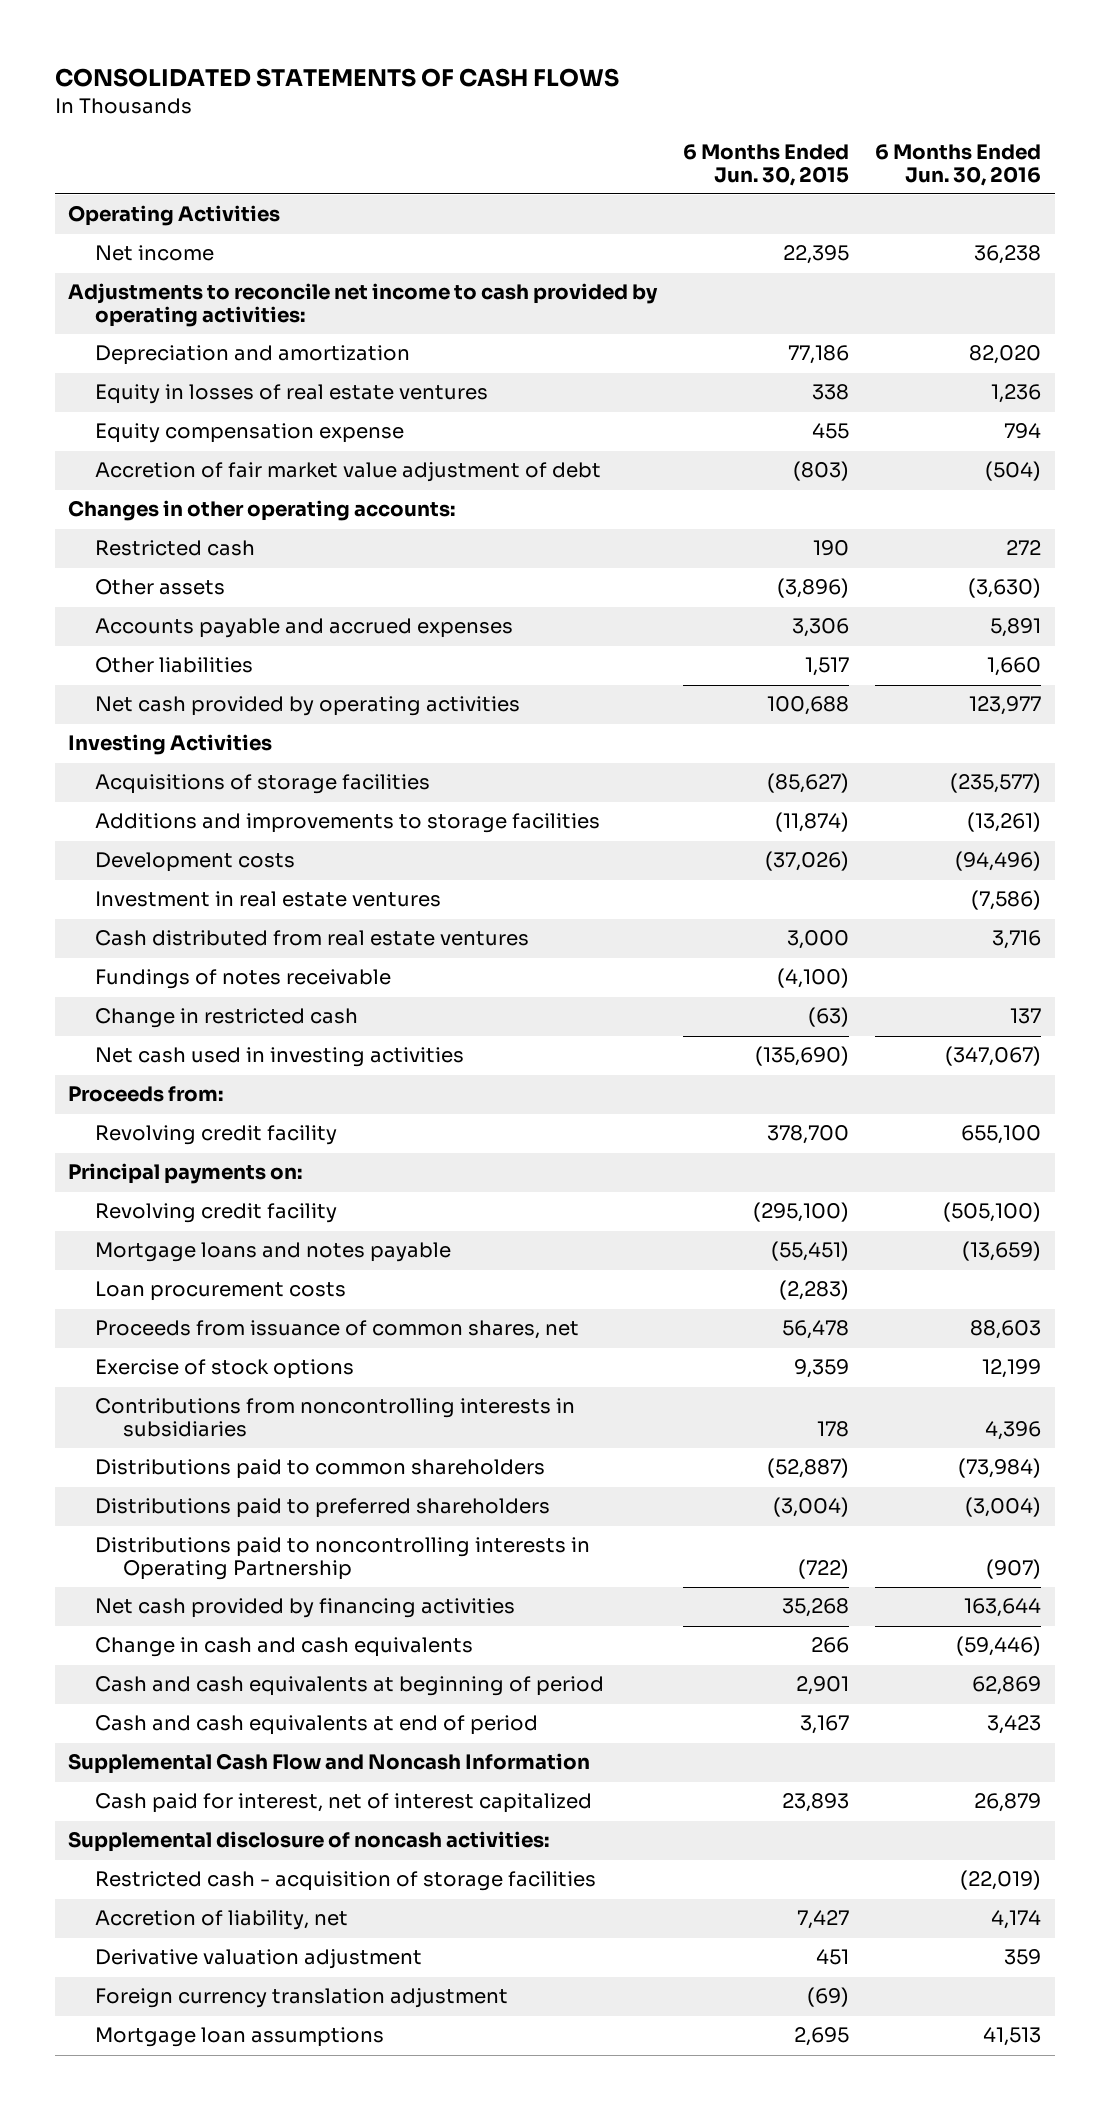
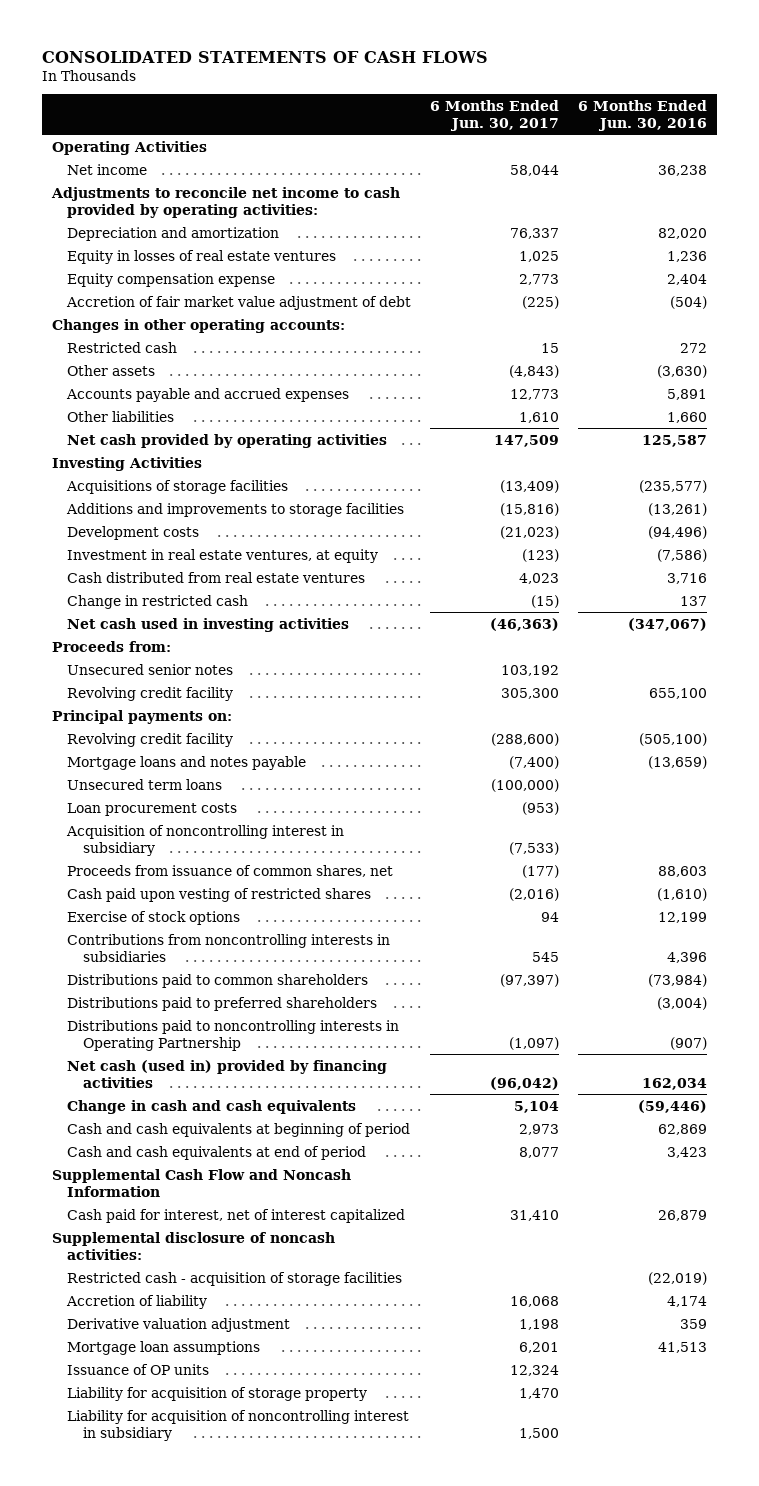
- | 6 Months Ended Jun. 30, 2015 | 6 Months Ended Jun. 30, 2016
+ | 6 Months Ended Jun. 30, 2017 | 6 Months Ended Jun. 30, 2016
- Equity compensation expense | 455 | 794
+ Equity compensation expense | 2,773 | 2,404
- Net cash provided by operating activities | 100,688 | 123,977
+ Net cash provided by operating activities | 147,509 | 125,587
- Investment in real estate ventures | | (7,586)
+ Investment in real estate ventures, at equity | (123) | (7,586)
- Fundings of notes receivable | (4,100) |
+ Unsecured senior notes | 103,192 |
+ Unsecured term loans | (100,000) |
+ Acquisition of noncontrolling interest in subsidiary | (7,533) |
+ Cash paid upon vesting of restricted shares | (2,016) | (1,610)
- Net cash provided by financing activities | 35,268 | 163,644
+ Net cash (used in) provided by financing activities | (96,042) | 162,034
- Accretion of liability, net | 7,427 | 4,174
+ Accretion of liability | 16,068 | 4,174
- Foreign currency translation adjustment | (69) |
+ Issuance of OP units | 12,324 |
+ Liability for acquisition of storage property | 1,470 |
+ Liability for acquisition of noncontrolling interest in subsidiary | 1,500 |

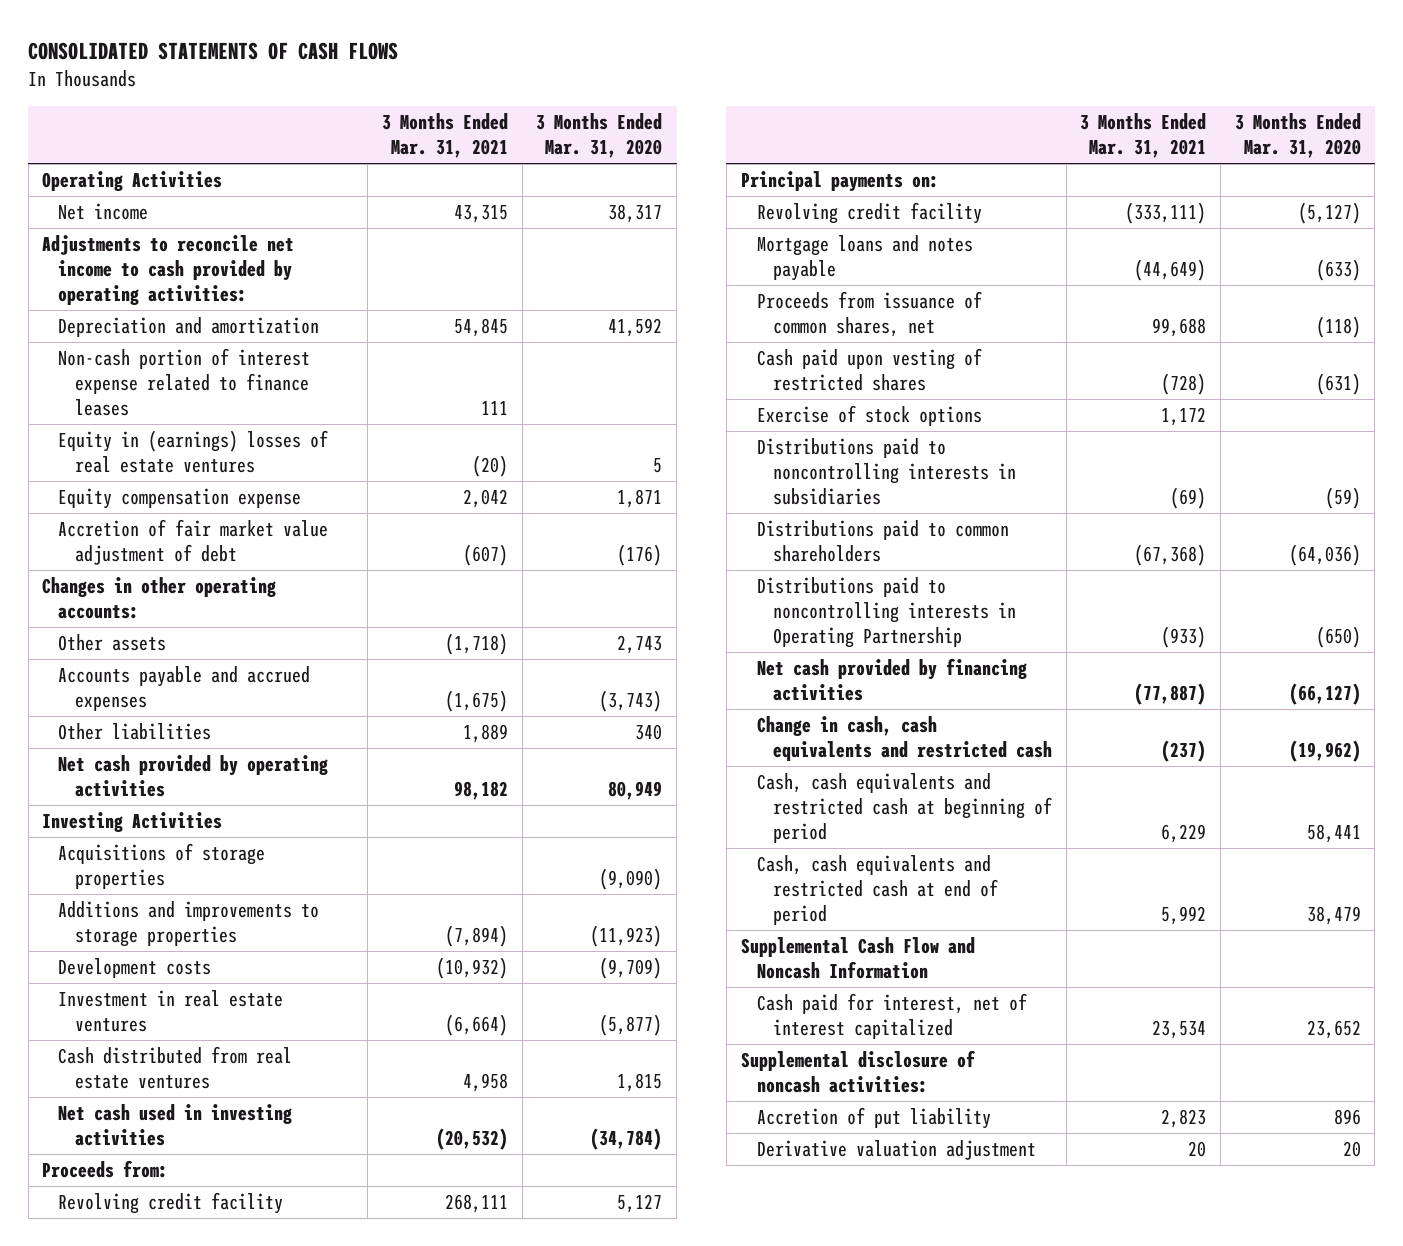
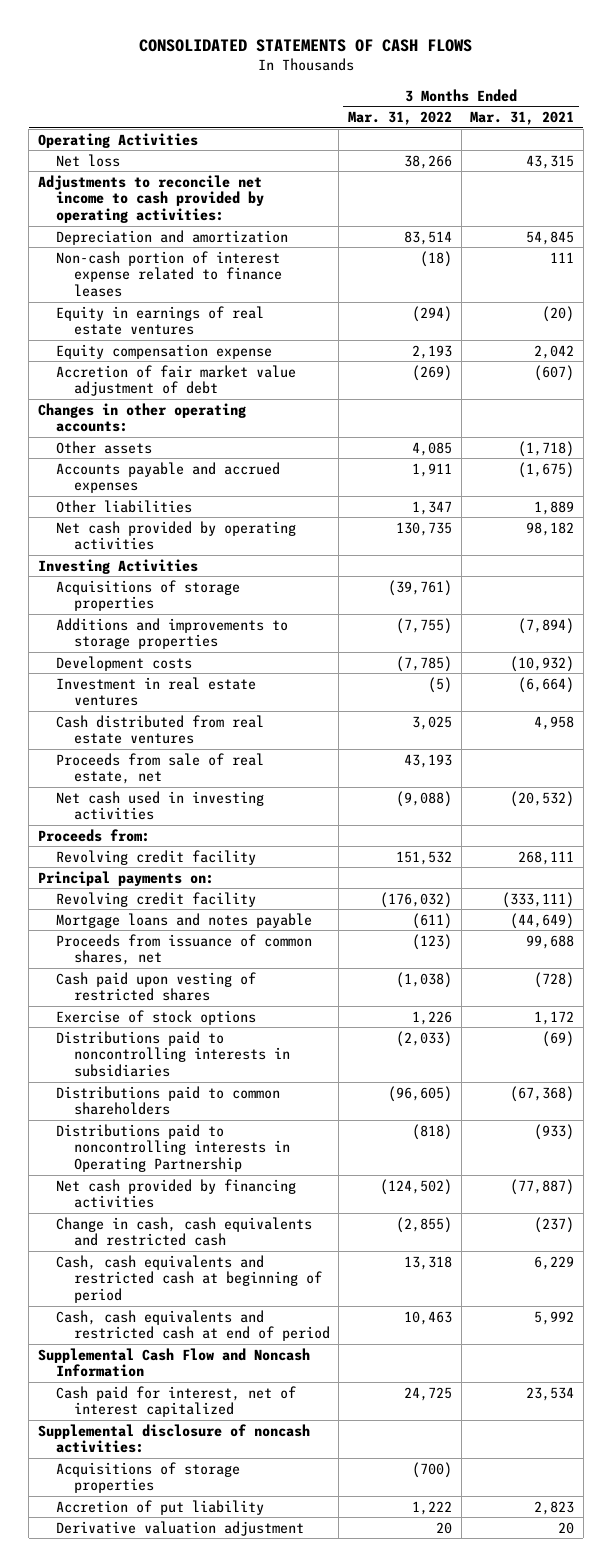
- | 3 Months Ended Mar. 31, 2021 | 3 Months Ended Mar. 31, 2020
+ | 3 Months Ended Mar. 31, 2022 | 3 Months Ended Mar. 31, 2021
- Net income | 43,315 | 38,317
+ Net loss | 38,266 | 43,315
- Equity in (earnings) losses of real estate ventures | (20) | 5
+ Equity in earnings of real estate ventures | (294) | (20)
+ Proceeds from sale of real estate, net | 43,193 |
+ Acquisitions of storage properties | (700) |

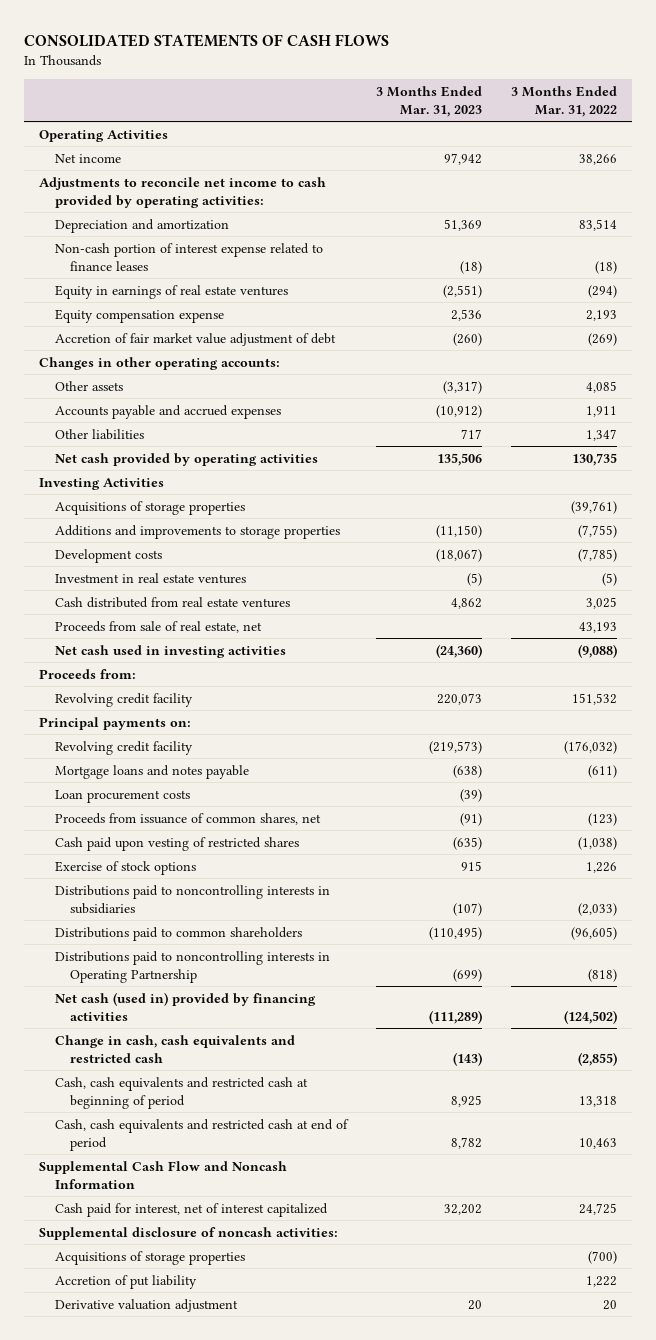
- | 3 Months Ended Mar. 31, 2022 | 3 Months Ended Mar. 31, 2021
+ | 3 Months Ended Mar. 31, 2023 | 3 Months Ended Mar. 31, 2022
- Net loss | 38,266 | 43,315
+ Net income | 97,942 | 38,266
+ Loan procurement costs | (39) |
- Net cash provided by financing activities | (124,502) | (77,887)
+ Net cash (used in) provided by financing activities | (111,289) | (124,502)

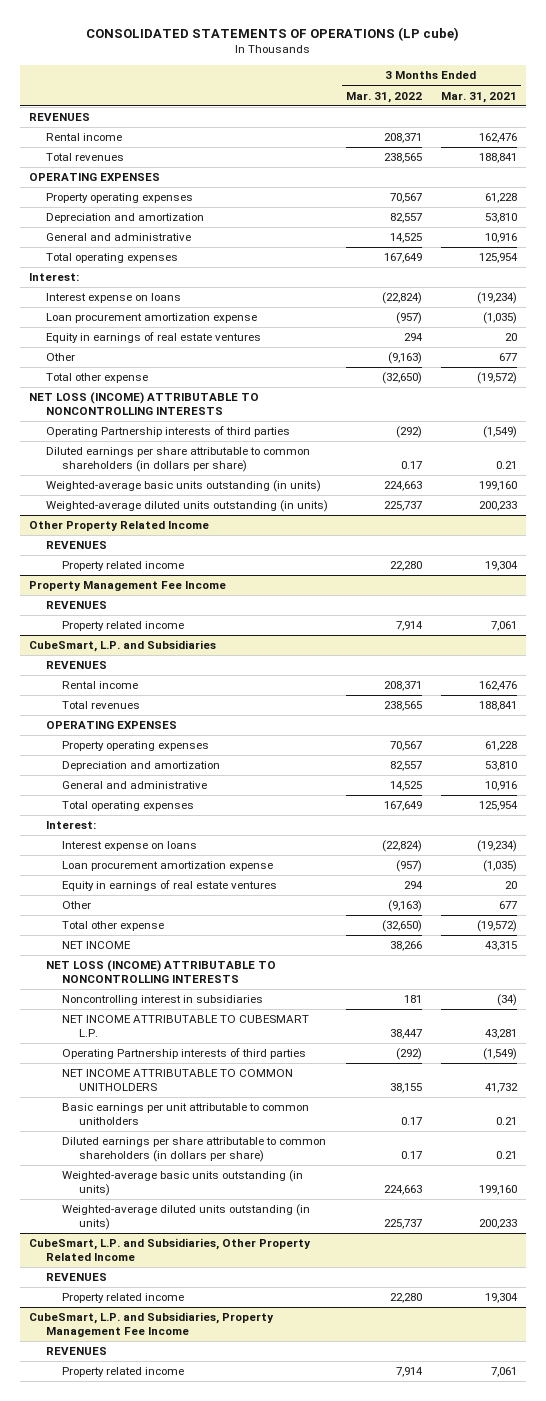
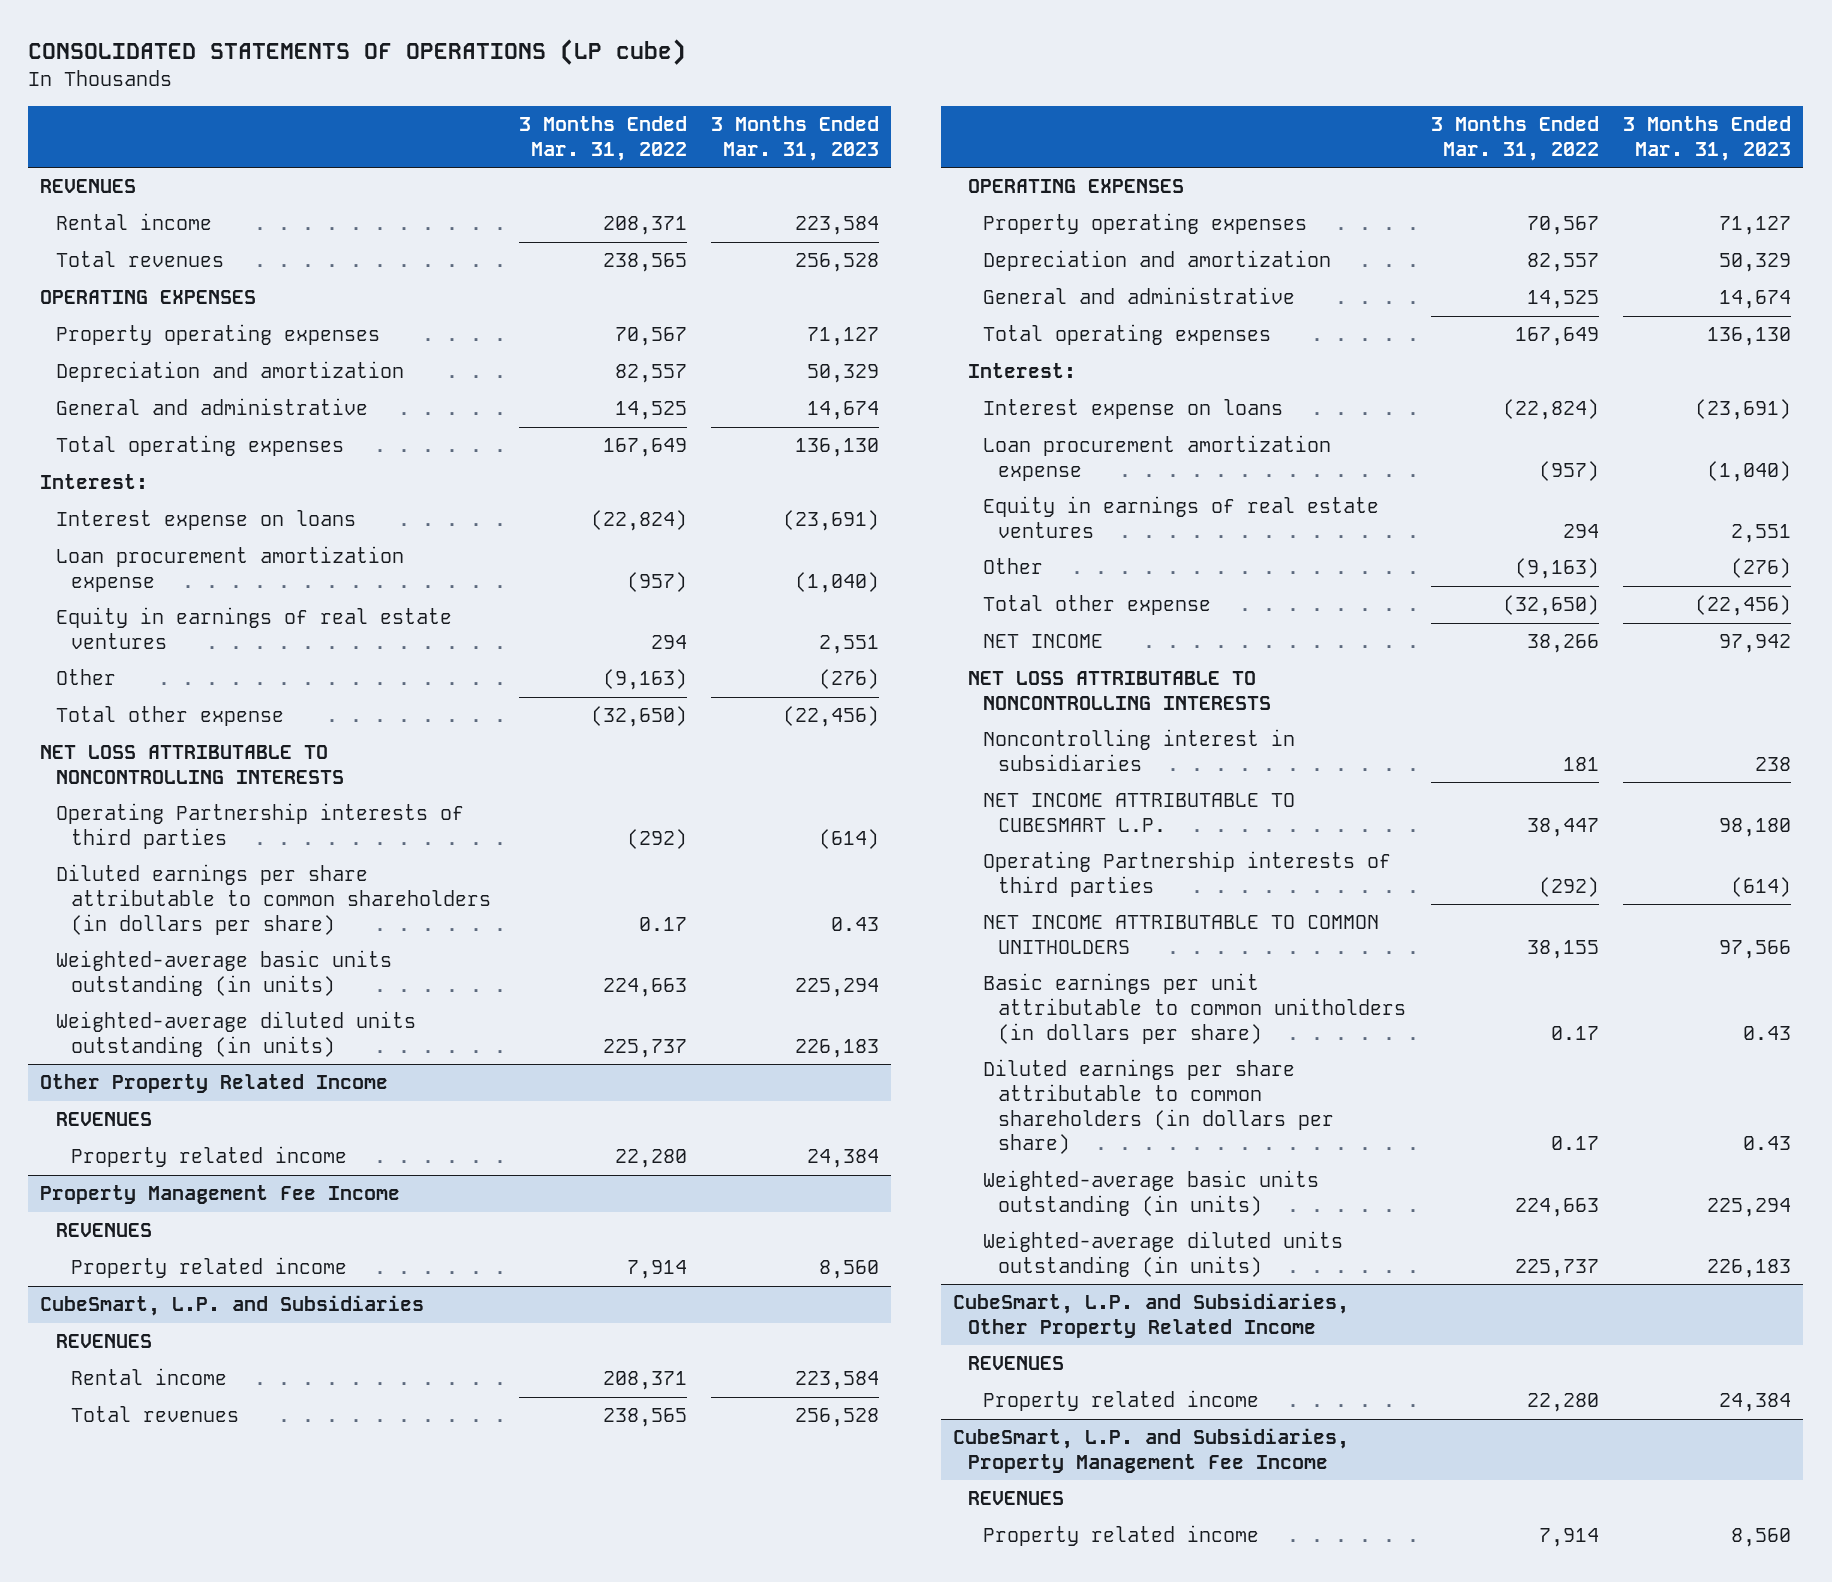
- | 3 Months Ended Mar. 31, 2022 | 3 Months Ended Mar. 31, 2021
+ | 3 Months Ended Mar. 31, 2022 | 3 Months Ended Mar. 31, 2023
- NET LOSS (INCOME) ATTRIBUTABLE TO NONCONTROLLING INTERESTS
+ NET LOSS ATTRIBUTABLE TO NONCONTROLLING INTERESTS
@ CubeSmart, L.P. and Subsidiaries
- NET LOSS (INCOME) ATTRIBUTABLE TO NONCONTROLLING INTERESTS
+ NET LOSS ATTRIBUTABLE TO NONCONTROLLING INTERESTS
- Basic earnings per unit attributable to common unitholders | 0.17 | 0.21
+ Basic earnings per unit attributable to common unitholders (in dollars per share) | 0.17 | 0.43

